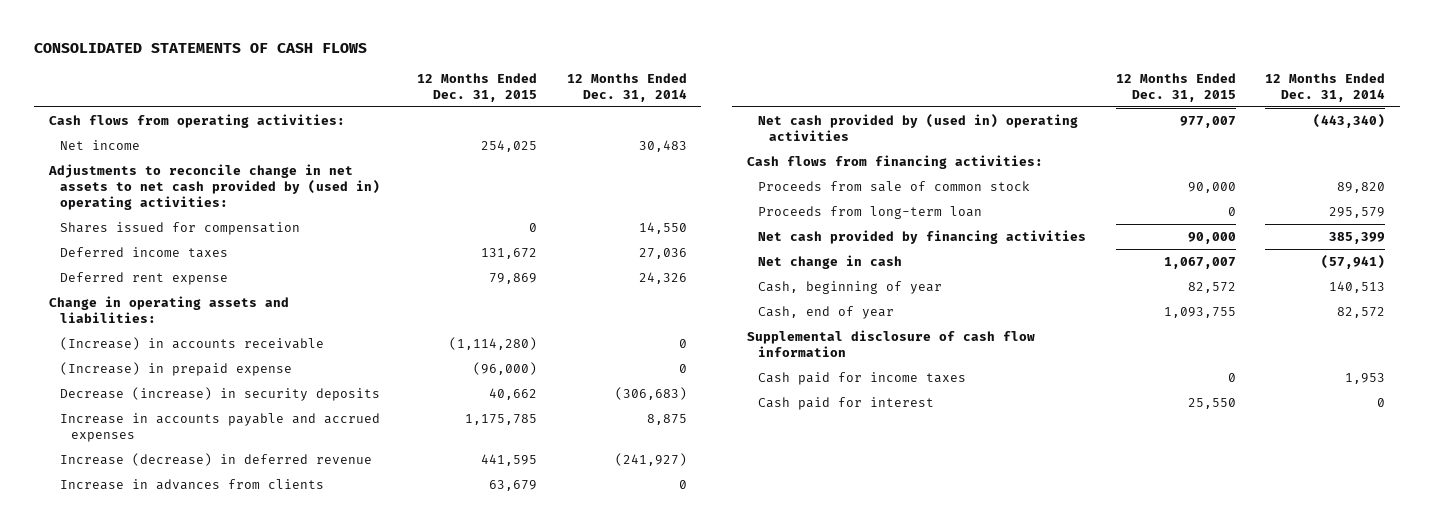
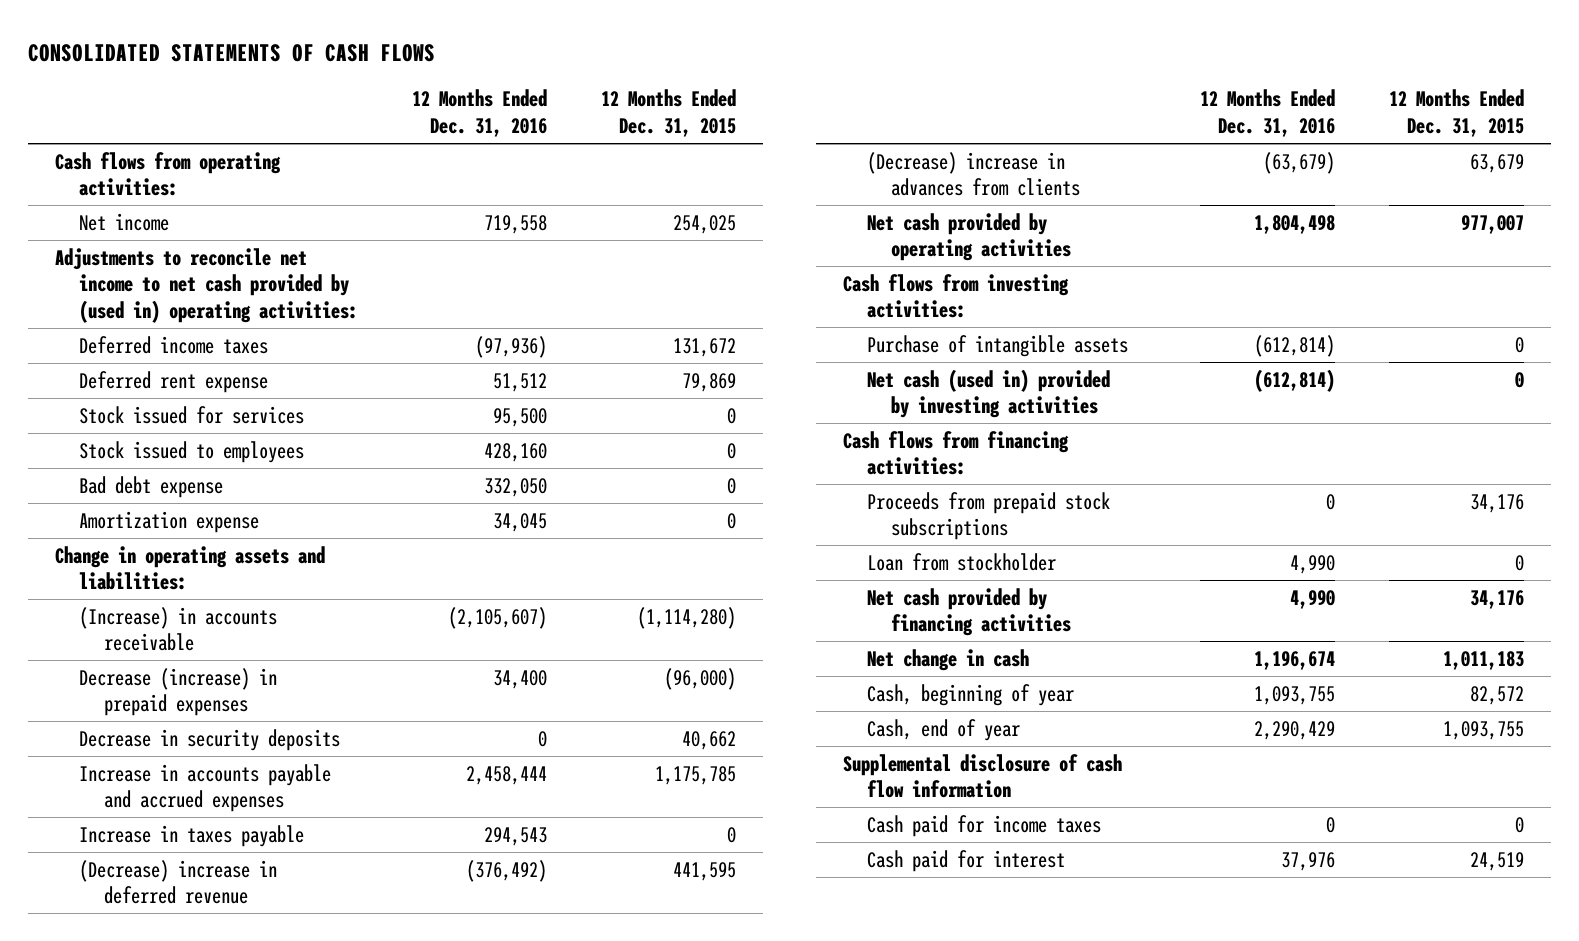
- | 12 Months Ended Dec. 31, 2015 | 12 Months Ended Dec. 31, 2014
+ | 12 Months Ended Dec. 31, 2016 | 12 Months Ended Dec. 31, 2015
- Adjustments to reconcile change in net assets to net cash provided by (used in) operating activities:
- Shares issued for compensation | 0 | 14,550
+ Adjustments to reconcile net income to net cash provided by (used in) operating activities:
+ Stock issued for services | 95,500 | 0
+ Stock issued to employees | 428,160 | 0
+ Bad debt expense | 332,050 | 0
+ Amortization expense | 34,045 | 0
- (Increase) in prepaid expense | (96,000) | 0
- Decrease (increase) in security deposits | 40,662 | (306,683)
+ Decrease (increase) in prepaid expenses | 34,400 | (96,000)
+ Decrease in security deposits | 0 | 40,662
- Increase (decrease) in deferred revenue | 441,595 | (241,927)
- Increase in advances from clients | 63,679 | 0
- Net cash provided by (used in) operating activities | 977,007 | (443,340)
+ Increase in taxes payable | 294,543 | 0
+ (Decrease) increase in deferred revenue | (376,492) | 441,595
+ (Decrease) increase in advances from clients | (63,679) | 63,679
+ Net cash provided by operating activities | 1,804,498 | 977,007
+ Cash flows from investing activities:
+ Purchase of intangible assets | (612,814) | 0
+ Net cash (used in) provided by investing activities | (612,814) | 0
- Proceeds from sale of common stock | 90,000 | 89,820
- Proceeds from long-term loan | 0 | 295,579
- Net cash provided by financing activities | 90,000 | 385,399
- Net change in cash | 1,067,007 | (57,941)
+ Proceeds from prepaid stock subscriptions | 0 | 34,176
+ Loan from stockholder | 4,990 | 0
+ Net cash provided by financing activities | 4,990 | 34,176
+ Net change in cash | 1,196,674 | 1,011,183
- Cash paid for interest | 25,550 | 0
+ Cash paid for interest | 37,976 | 24,519

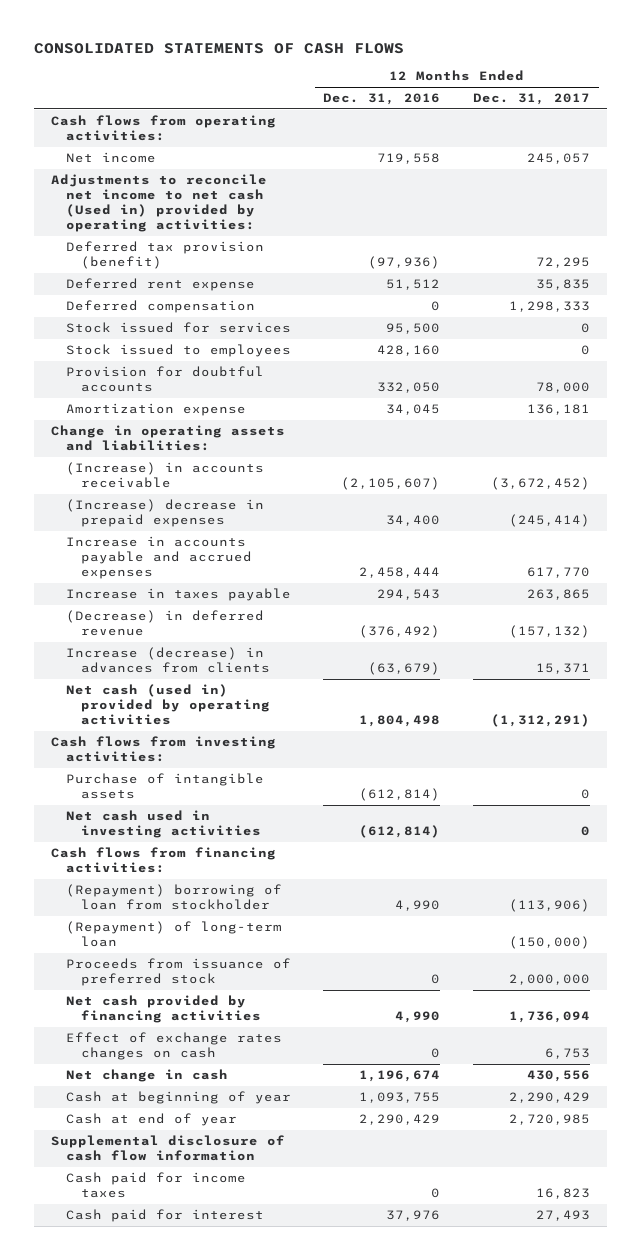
- | 12 Months Ended Dec. 31, 2016 | 12 Months Ended Dec. 31, 2015
+ | 12 Months Ended Dec. 31, 2016 | 12 Months Ended Dec. 31, 2017
- Adjustments to reconcile net income to net cash provided by (used in) operating activities:
- Deferred income taxes | (97,936) | 131,672
+ Adjustments to reconcile net income to net cash (Used in) provided by operating activities:
+ Deferred tax provision (benefit) | (97,936) | 72,295
+ Deferred compensation | 0 | 1,298,333
- Bad debt expense | 332,050 | 0
+ Provision for doubtful accounts | 332,050 | 78,000
- Decrease (increase) in prepaid expenses | 34,400 | (96,000)
- Decrease in security deposits | 0 | 40,662
+ (Increase) decrease in prepaid expenses | 34,400 | (245,414)
- (Decrease) increase in deferred revenue | (376,492) | 441,595
- (Decrease) increase in advances from clients | (63,679) | 63,679
- Net cash provided by operating activities | 1,804,498 | 977,007
+ (Decrease) in deferred revenue | (376,492) | (157,132)
+ Increase (decrease) in advances from clients | (63,679) | 15,371
+ Net cash (used in) provided by operating activities | 1,804,498 | (1,312,291)
- Net cash (used in) provided by investing activities | (612,814) | 0
+ Net cash used in investing activities | (612,814) | 0
- Proceeds from prepaid stock subscriptions | 0 | 34,176
- Loan from stockholder | 4,990 | 0
+ (Repayment) borrowing of loan from stockholder | 4,990 | (113,906)
+ (Repayment) of long-term loan | | (150,000)
+ Proceeds from issuance of preferred stock | 0 | 2,000,000
+ Effect of exchange rates changes on cash | 0 | 6,753
- Cash, beginning of year | 1,093,755 | 82,572
- Cash, end of year | 2,290,429 | 1,093,755
+ Cash at beginning of year | 1,093,755 | 2,290,429
+ Cash at end of year | 2,290,429 | 2,720,985

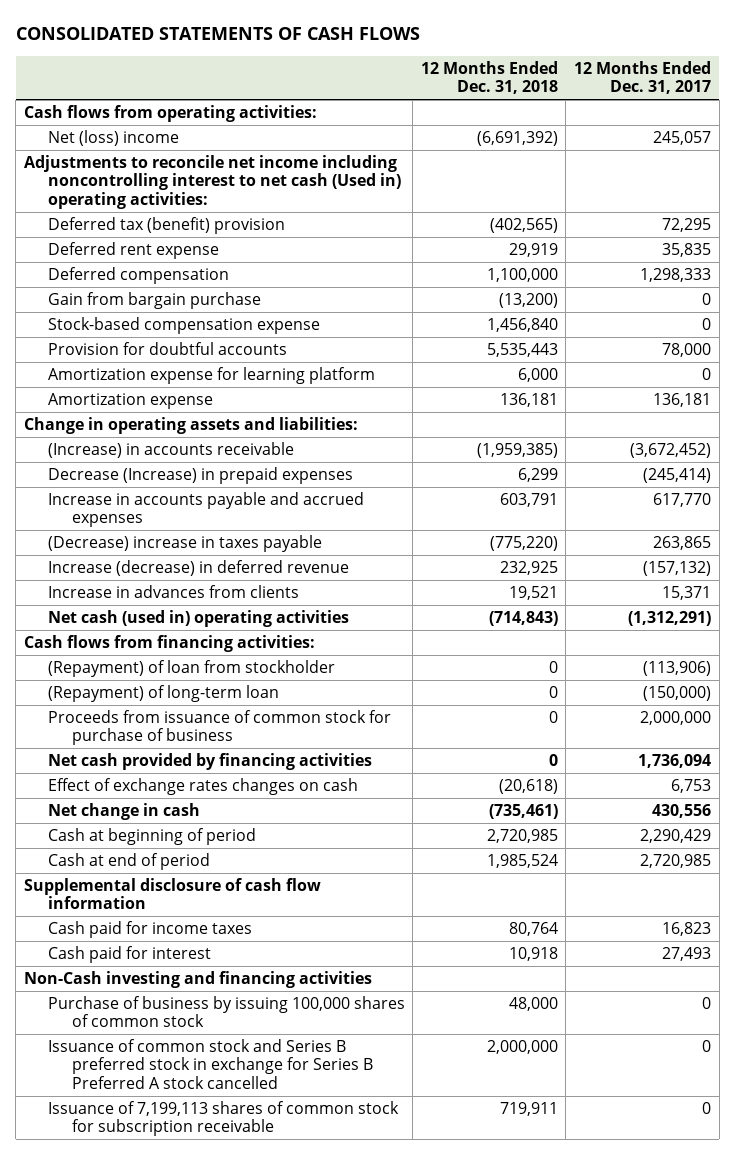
- | 12 Months Ended Dec. 31, 2016 | 12 Months Ended Dec. 31, 2017
+ | 12 Months Ended Dec. 31, 2018 | 12 Months Ended Dec. 31, 2017
- Net income | 719,558 | 245,057
- Adjustments to reconcile net income to net cash (Used in) provided by operating activities:
- Deferred tax provision (benefit) | (97,936) | 72,295
+ Net (loss) income | (6,691,392) | 245,057
+ Adjustments to reconcile net income including noncontrolling interest to net cash (Used in) operating activities:
+ Deferred tax (benefit) provision | (402,565) | 72,295
- Stock issued for services | 95,500 | 0
- Stock issued to employees | 428,160 | 0
+ Gain from bargain purchase | (13,200) | 0
+ Stock-based compensation expense | 1,456,840 | 0
+ Amortization expense for learning platform | 6,000 | 0
- (Increase) decrease in prepaid expenses | 34,400 | (245,414)
+ Decrease (Increase) in prepaid expenses | 6,299 | (245,414)
- Increase in taxes payable | 294,543 | 263,865
- (Decrease) in deferred revenue | (376,492) | (157,132)
- Increase (decrease) in advances from clients | (63,679) | 15,371
- Net cash (used in) provided by operating activities | 1,804,498 | (1,312,291)
- Cash flows from investing activities:
- Purchase of intangible assets | (612,814) | 0
- Net cash used in investing activities | (612,814) | 0
+ (Decrease) increase in taxes payable | (775,220) | 263,865
+ Increase (decrease) in deferred revenue | 232,925 | (157,132)
+ Increase in advances from clients | 19,521 | 15,371
+ Net cash (used in) operating activities | (714,843) | (1,312,291)
- (Repayment) borrowing of loan from stockholder | 4,990 | (113,906)
+ (Repayment) of loan from stockholder | 0 | (113,906)
- Proceeds from issuance of preferred stock | 0 | 2,000,000
+ Proceeds from issuance of common stock for purchase of business | 0 | 2,000,000
- Cash at beginning of year | 1,093,755 | 2,290,429
- Cash at end of year | 2,290,429 | 2,720,985
+ Cash at beginning of period | 2,720,985 | 2,290,429
+ Cash at end of period | 1,985,524 | 2,720,985
+ Non-Cash investing and financing activities
+ Purchase of business by issuing 100,000 shares of common stock | 48,000 | 0
+ Issuance of common stock and Series B preferred stock in exchange for Series B Preferred A stock cancelled | 2,000,000 | 0
+ Issuance of 7,199,113 shares of common stock for subscription receivable | 719,911 | 0

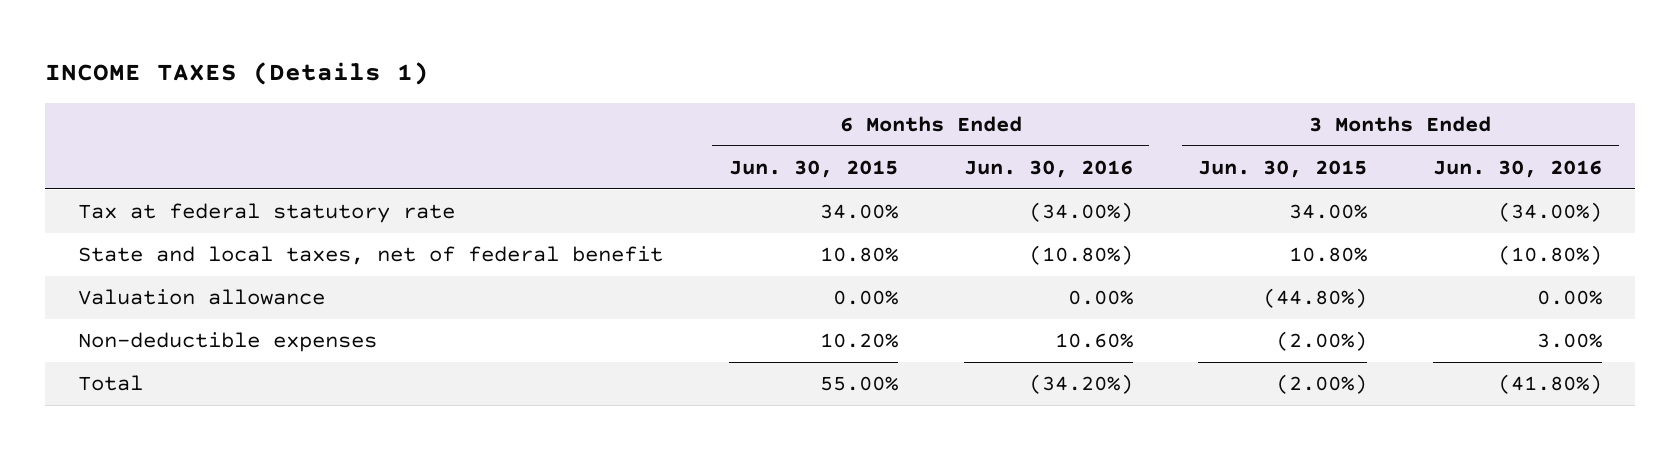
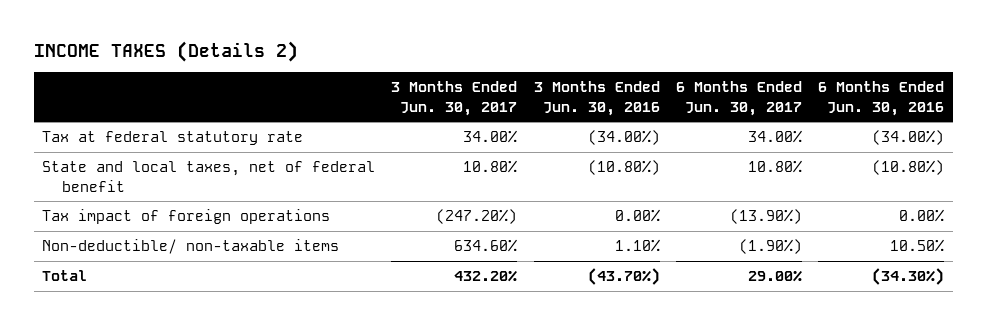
- INCOME TAXES (Details 1)
+ INCOME TAXES (Details 2)
- | 6 Months Ended Jun. 30, 2015 | 6 Months Ended Jun. 30, 2016 | 3 Months Ended Jun. 30, 2015 | 3 Months Ended Jun. 30, 2016
+ | 3 Months Ended Jun. 30, 2017 | 3 Months Ended Jun. 30, 2016 | 6 Months Ended Jun. 30, 2017 | 6 Months Ended Jun. 30, 2016
- Valuation allowance | 0.00% | 0.00% | (44.80%) | 0.00%
- Non-deductible expenses | 10.20% | 10.60% | (2.00%) | 3.00%
- Total | 55.00% | (34.20%) | (2.00%) | (41.80%)
+ Tax impact of foreign operations | (247.20%) | 0.00% | (13.90%) | 0.00%
+ Non-deductible/ non-taxable items | 634.60% | 1.10% | (1.90%) | 10.50%
+ Total | 432.20% | (43.70%) | 29.00% | (34.30%)

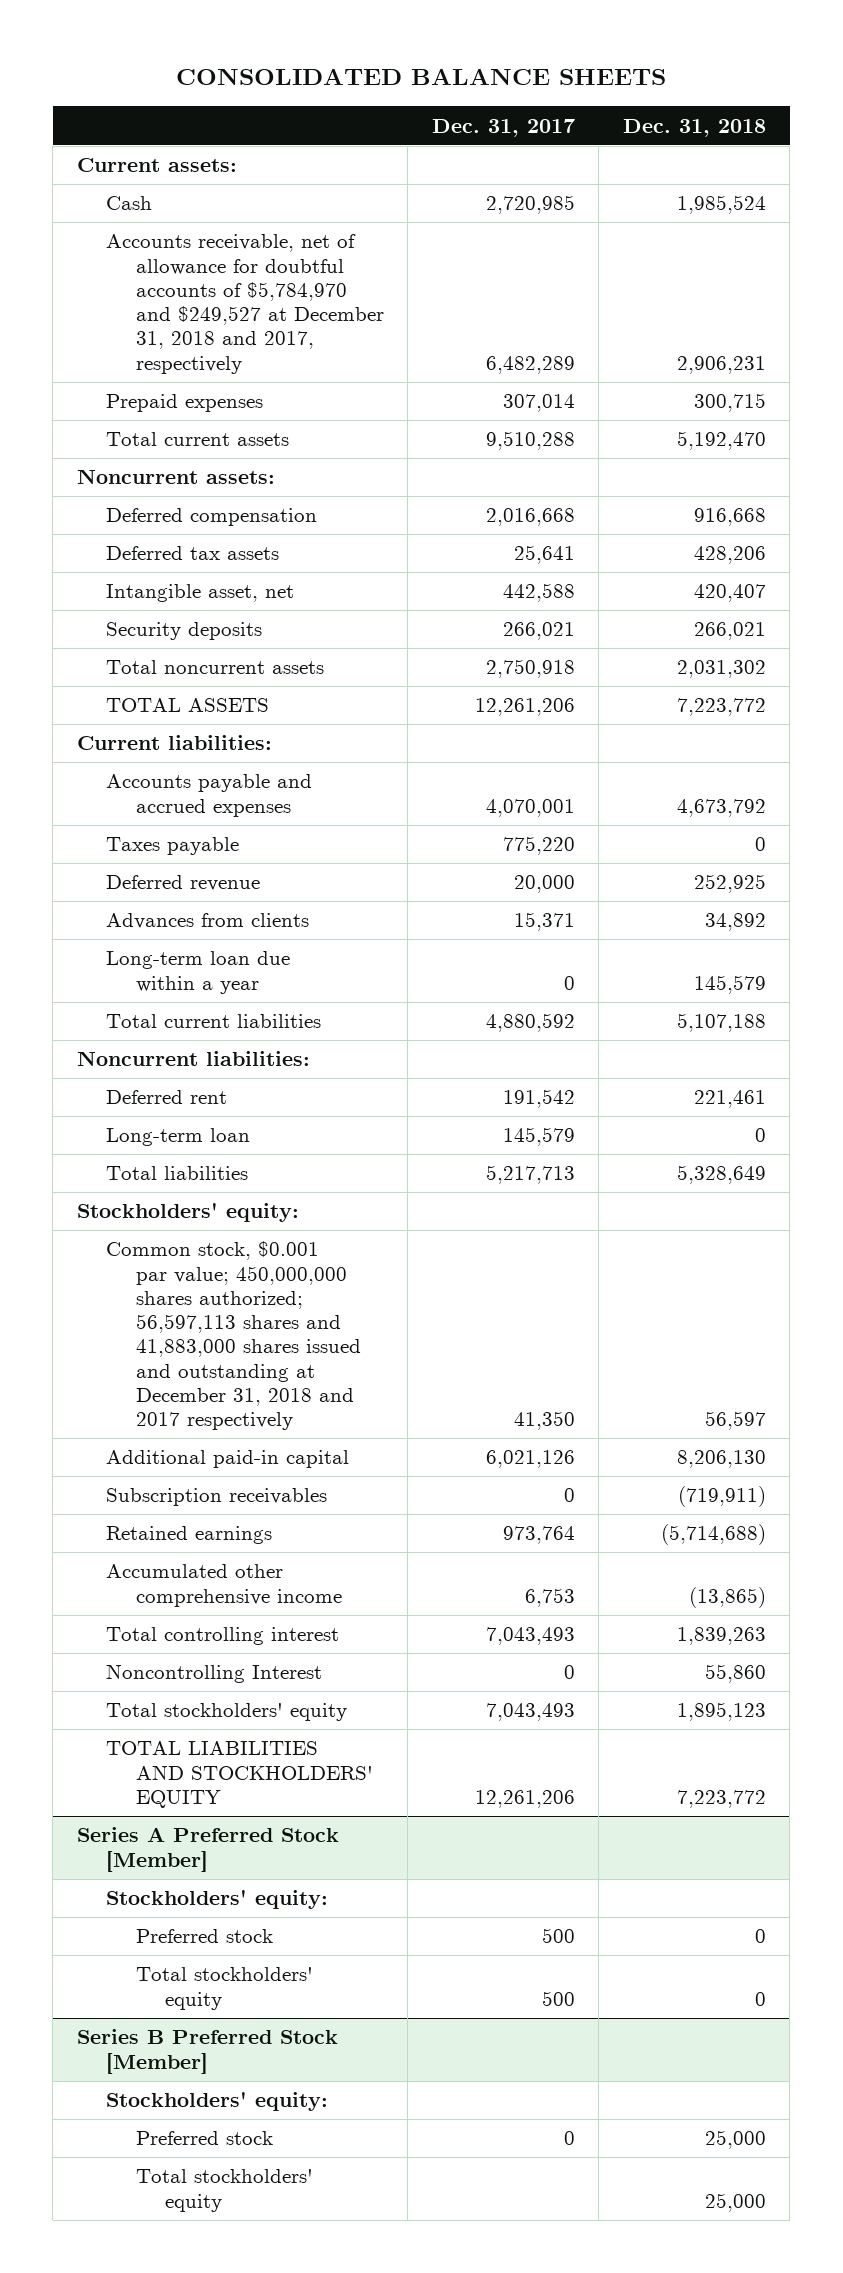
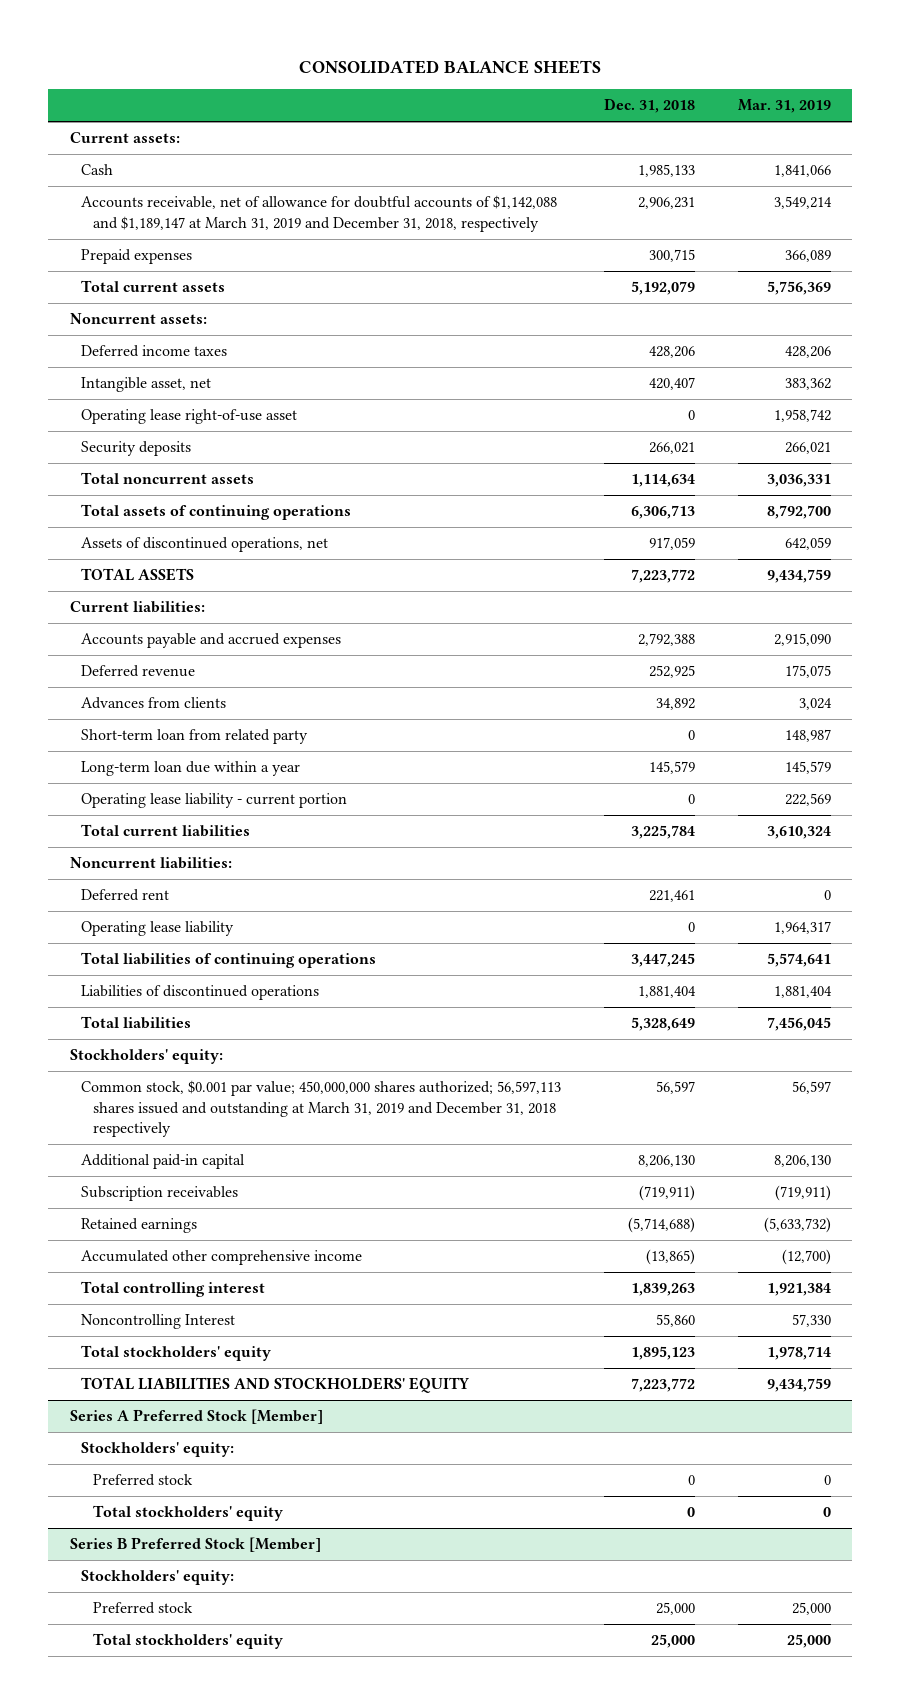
- | Dec. 31, 2017 | Dec. 31, 2018
+ | Dec. 31, 2018 | Mar. 31, 2019
- Cash | 2,720,985 | 1,985,524
- Accounts receivable, net of allowance for doubtful accounts of $5,784,970 and $249,527 at December 31, 2018 and 2017, respectively | 6,482,289 | 2,906,231
+ Cash | 1,985,133 | 1,841,066
+ Accounts receivable, net of allowance for doubtful accounts of $1,142,088 and $1,189,147 at March 31, 2019 and December 31, 2018, respectively | 2,906,231 | 3,549,214
- Total current assets | 9,510,288 | 5,192,470
+ Total current assets | 5,192,079 | 5,756,369
- Deferred compensation | 2,016,668 | 916,668
- Deferred tax assets | 25,641 | 428,206
+ Deferred income taxes | 428,206 | 428,206
+ Operating lease right-of-use asset | 0 | 1,958,742
- Total noncurrent assets | 2,750,918 | 2,031,302
+ Total noncurrent assets | 1,114,634 | 3,036,331
+ Total assets of continuing operations | 6,306,713 | 8,792,700
+ Assets of discontinued operations, net | 917,059 | 642,059
- Accounts payable and accrued expenses | 4,070,001 | 4,673,792
- Taxes payable | 775,220 | 0
+ Accounts payable and accrued expenses | 2,792,388 | 2,915,090
+ Short-term loan from related party | 0 | 148,987
- Total current liabilities | 4,880,592 | 5,107,188
+ Operating lease liability - current portion | 0 | 222,569
+ Total current liabilities | 3,225,784 | 3,610,324
- Long-term loan | 145,579 | 0
+ Operating lease liability | 0 | 1,964,317
+ Total liabilities of continuing operations | 3,447,245 | 5,574,641
+ Liabilities of discontinued operations | 1,881,404 | 1,881,404
- Common stock, $0.001 par value; 450,000,000 shares authorized; 56,597,113 shares and 41,883,000 shares issued and outstanding at December 31, 2018 and 2017 respectively | 41,350 | 56,597
+ Common stock, $0.001 par value; 450,000,000 shares authorized; 56,597,113 shares issued and outstanding at March 31, 2019 and December 31, 2018 respectively | 56,597 | 56,597

